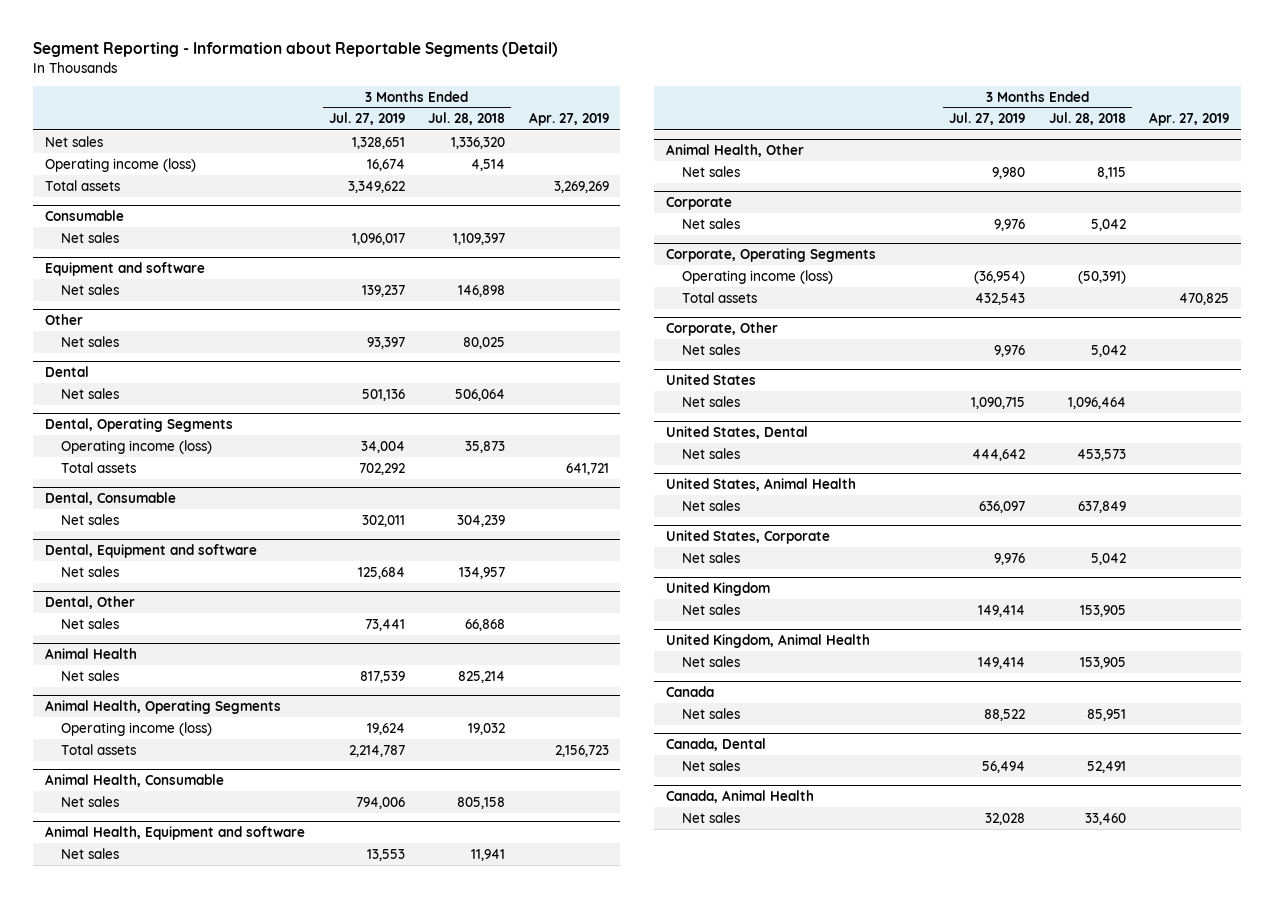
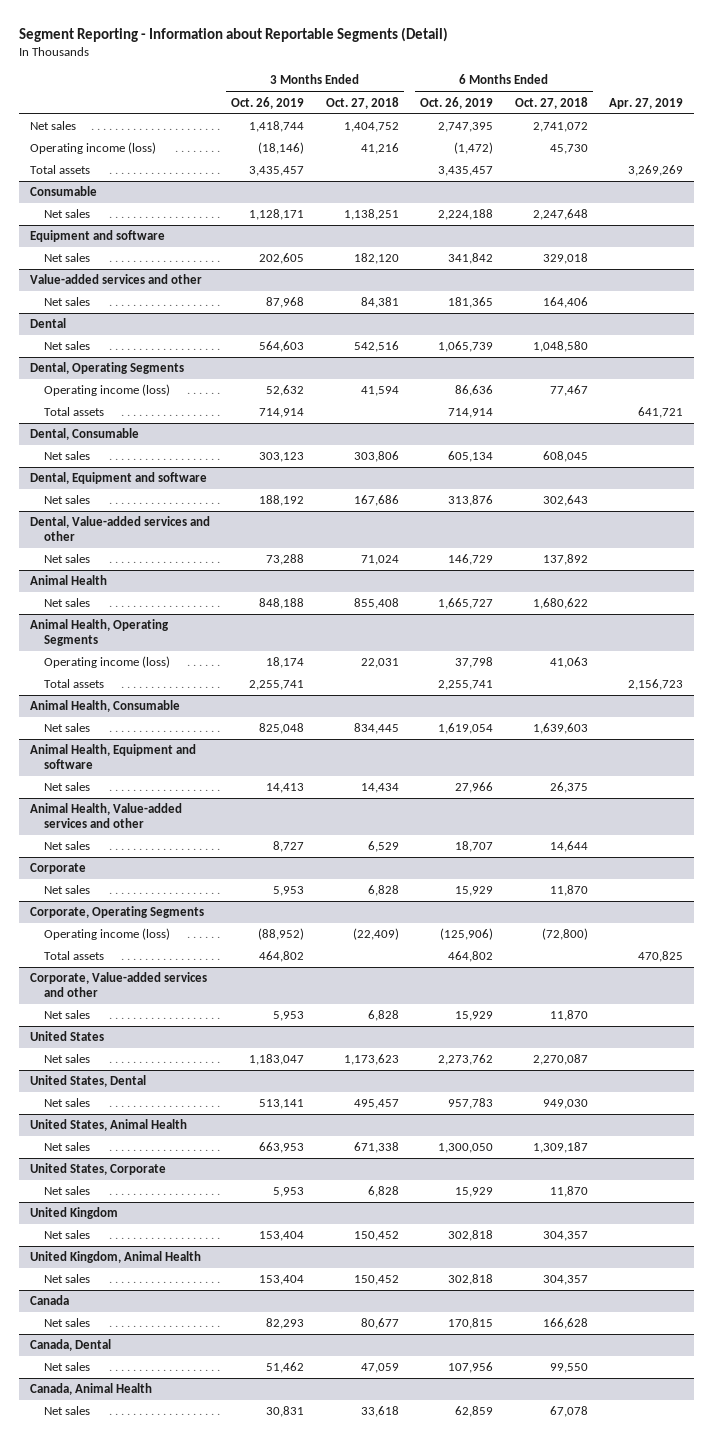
- | 3 Months Ended Jul. 27, 2019 | 3 Months Ended Jul. 28, 2018 | Apr. 27, 2019
+ | 3 Months Ended Oct. 26, 2019 | 3 Months Ended Oct. 27, 2018 | 6 Months Ended Oct. 26, 2019 | 6 Months Ended Oct. 27, 2018 | Apr. 27, 2019
- Other
+ Value-added services and other
- Dental, Other
+ Dental, Value-added services and other
- Animal Health, Other
+ Animal Health, Value-added services and other
- Corporate, Other
+ Corporate, Value-added services and other

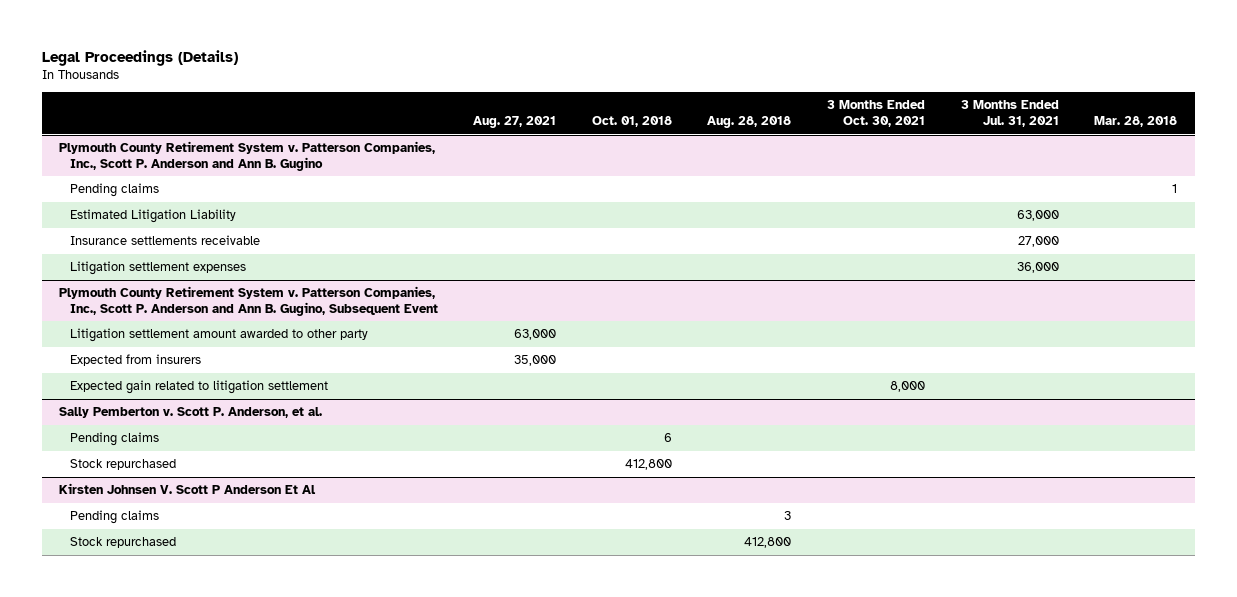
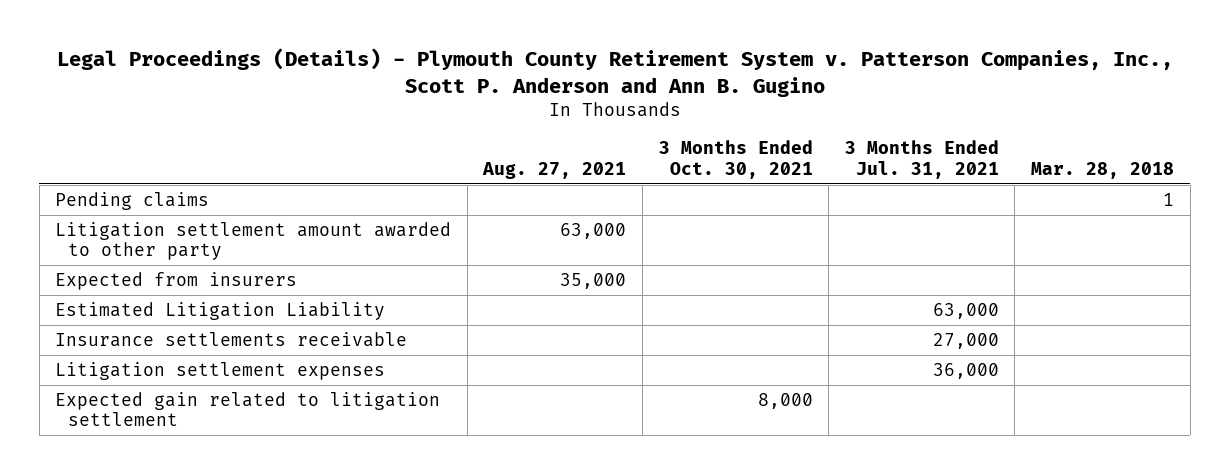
- Legal Proceedings (Details)
+ Legal Proceedings (Details) - Plymouth County Retirement System v. Patterson Companies, Inc., Scott P. Anderson and Ann B. Gugino
- | Aug. 27, 2021 | Oct. 01, 2018 | Aug. 28, 2018 | 3 Months Ended Oct. 30, 2021 | 3 Months Ended Jul. 31, 2021 | Mar. 28, 2018
+ | Aug. 27, 2021 | 3 Months Ended Oct. 30, 2021 | 3 Months Ended Jul. 31, 2021 | Mar. 28, 2018
- Plymouth County Retirement System v. Patterson Companies, Inc., Scott P. Anderson and Ann B. Gugino
+ Litigation settlement amount awarded to other party | 63,000 | | |
+ Expected from insurers | 35,000 | | |
- Plymouth County Retirement System v. Patterson Companies, Inc., Scott P. Anderson and Ann B. Gugino, Subsequent Event
- Litigation settlement amount awarded to other party | 63,000 | | | | |
- Expected from insurers | 35,000 | | | | |
- Expected gain related to litigation settlement | | | | 8,000 | |
- Sally Pemberton v. Scott P. Anderson, et al.
- Pending claims | | 6 | | | |
- Stock repurchased | | 412,800 | | | |
- Kirsten Johnsen V. Scott P Anderson Et Al
- Pending claims | | | 3 | | |
- Stock repurchased | | | 412,800 | | |
+ Expected gain related to litigation settlement | | 8,000 | |

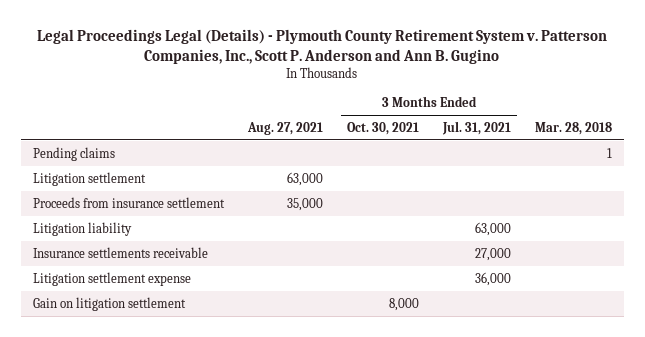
- Legal Proceedings (Details) - Plymouth County Retirement System v. Patterson Companies, Inc., Scott P. Anderson and Ann B. Gugino
+ Legal Proceedings Legal (Details) - Plymouth County Retirement System v. Patterson Companies, Inc., Scott P. Anderson and Ann B. Gugino
- Litigation settlement amount awarded to other party | 63,000 | | |
- Expected from insurers | 35,000 | | |
- Estimated Litigation Liability | | | 63,000 |
+ Litigation settlement | 63,000 | | |
+ Proceeds from insurance settlement | 35,000 | | |
+ Litigation liability | | | 63,000 |
- Litigation settlement expenses | | | 36,000 |
- Expected gain related to litigation settlement | | 8,000 | |
+ Litigation settlement expense | | | 36,000 |
+ Gain on litigation settlement | | 8,000 | |

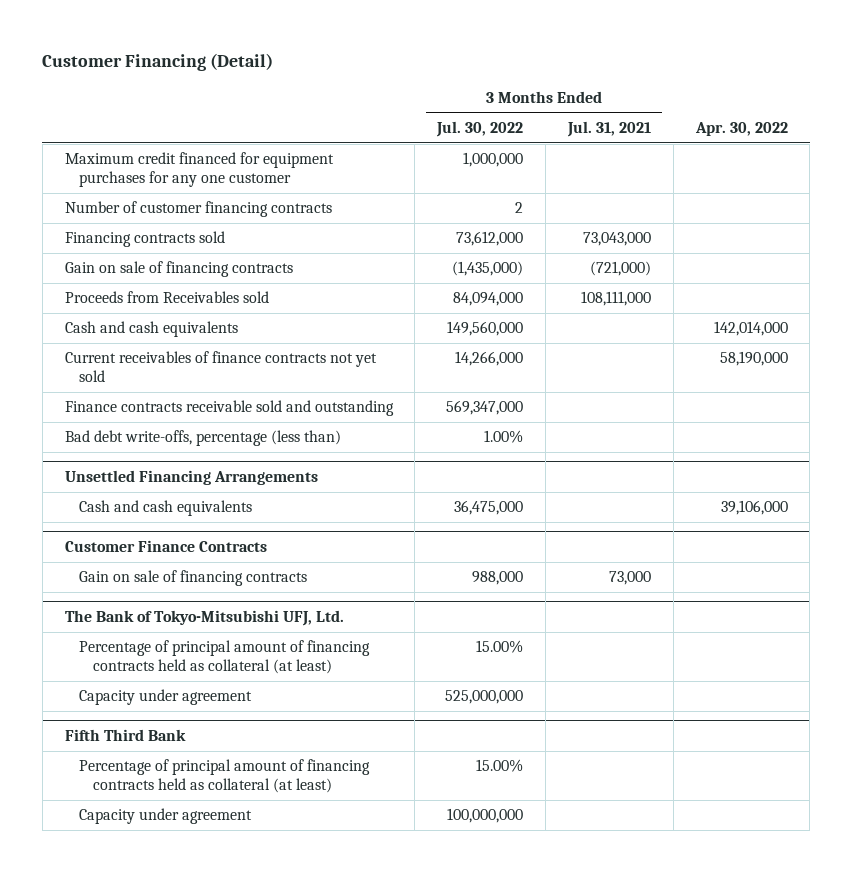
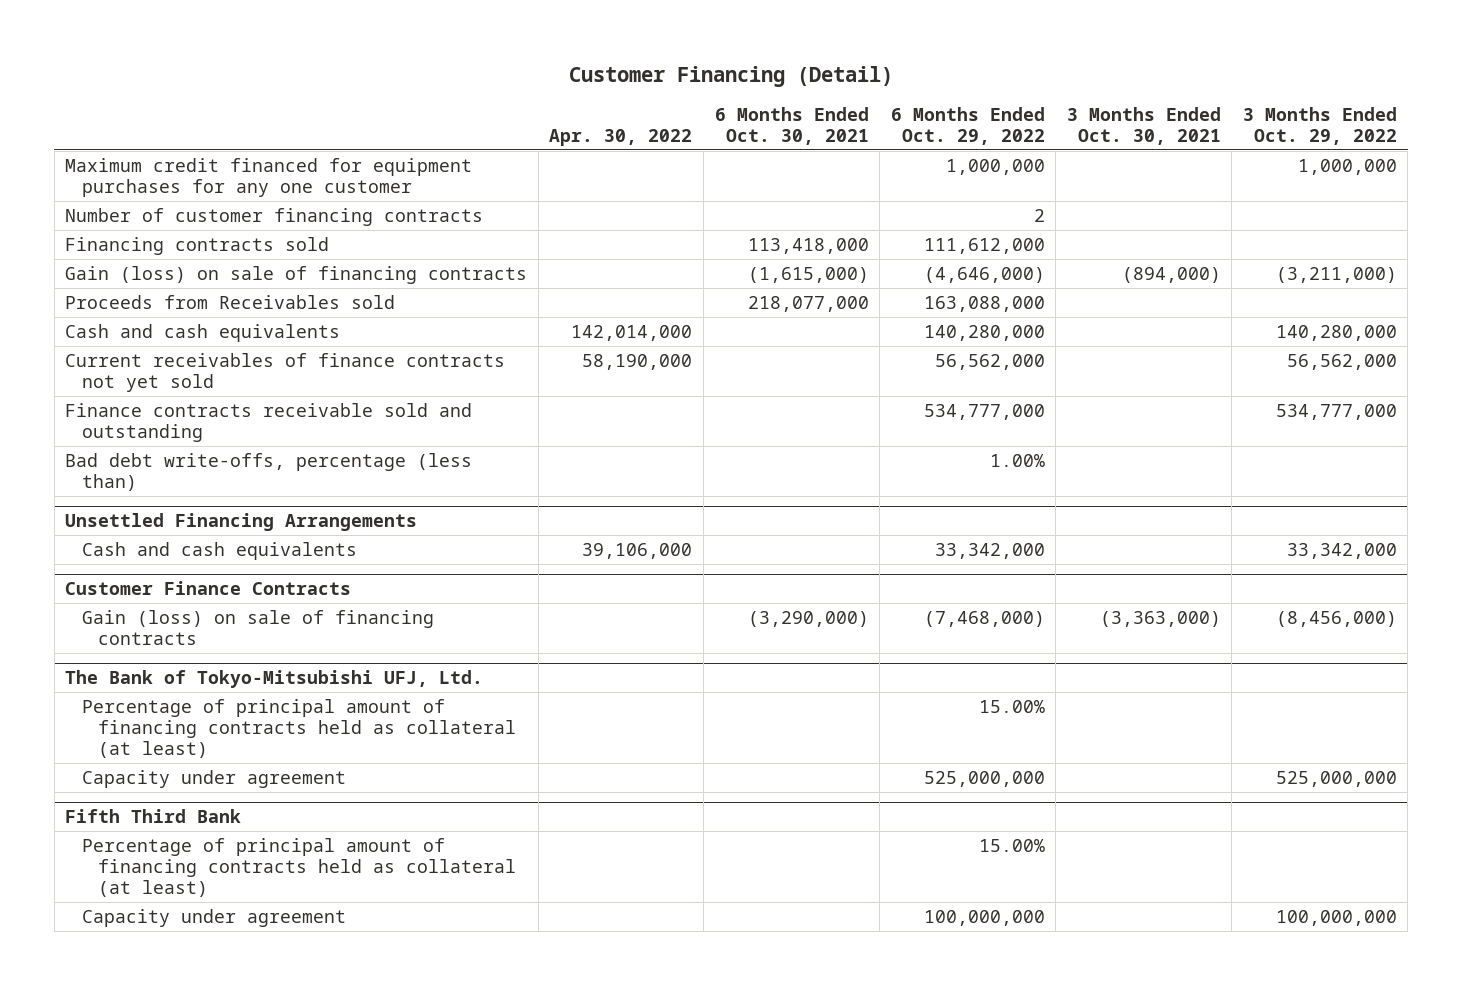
- | 3 Months Ended Jul. 30, 2022 | 3 Months Ended Jul. 31, 2021 | Apr. 30, 2022
+ | Apr. 30, 2022 | 6 Months Ended Oct. 30, 2021 | 6 Months Ended Oct. 29, 2022 | 3 Months Ended Oct. 30, 2021 | 3 Months Ended Oct. 29, 2022
- Gain on sale of financing contracts | (1,435,000) | (721,000) |
+ Gain (loss) on sale of financing contracts | | (1,615,000) | (4,646,000) | (894,000) | (3,211,000)
@ Customer Finance Contracts
- Gain on sale of financing contracts | 988,000 | 73,000 |
+ Gain (loss) on sale of financing contracts | | (3,290,000) | (7,468,000) | (3,363,000) | (8,456,000)

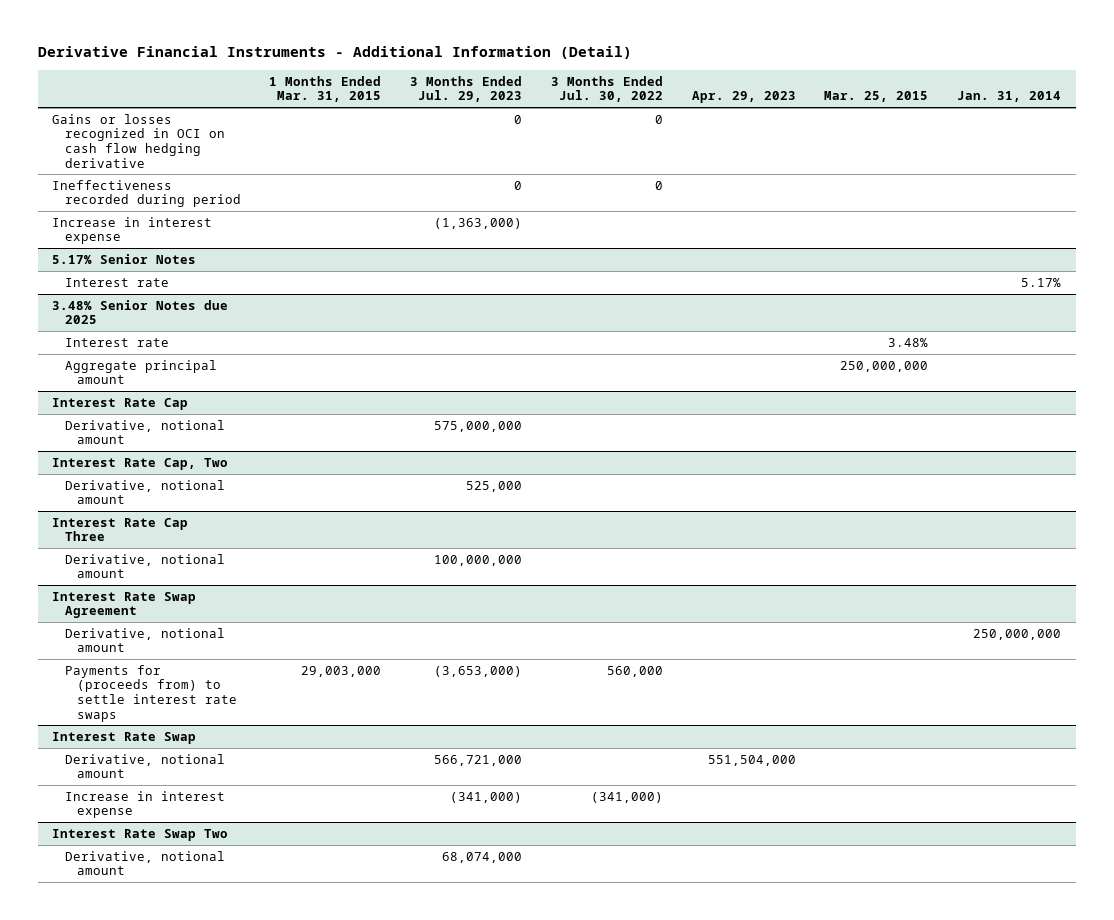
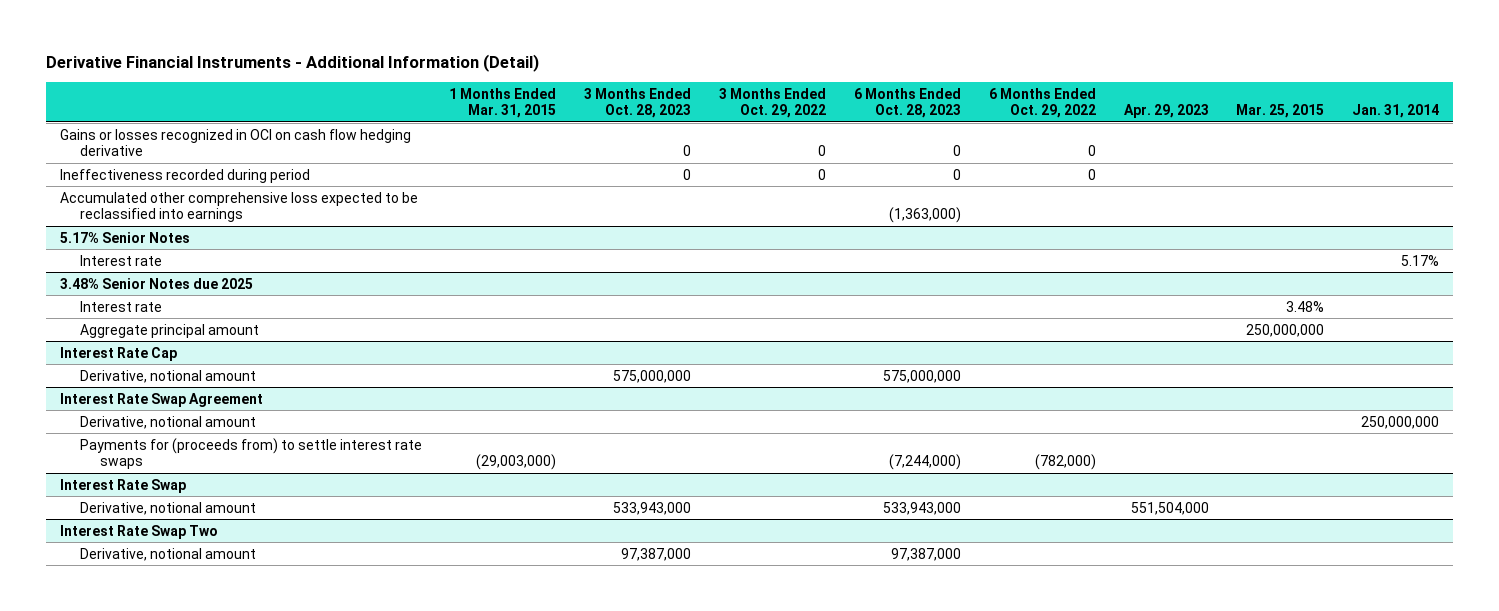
- | 1 Months Ended Mar. 31, 2015 | 3 Months Ended Jul. 29, 2023 | 3 Months Ended Jul. 30, 2022 | Apr. 29, 2023 | Mar. 25, 2015 | Jan. 31, 2014
+ | 1 Months Ended Mar. 31, 2015 | 3 Months Ended Oct. 28, 2023 | 3 Months Ended Oct. 29, 2022 | 6 Months Ended Oct. 28, 2023 | 6 Months Ended Oct. 29, 2022 | Apr. 29, 2023 | Mar. 25, 2015 | Jan. 31, 2014
- Increase in interest expense | | (1,363,000) | | | |
+ Accumulated other comprehensive loss expected to be reclassified into earnings | | | | (1,363,000) | | | |
- Interest Rate Cap, Two
- Derivative, notional amount | | 525,000 | | | |
- Interest Rate Cap Three
- Derivative, notional amount | | 100,000,000 | | | |
@ Interest Rate Swap Agreement
- Payments for (proceeds from) to settle interest rate swaps | 29,003,000 | (3,653,000) | 560,000 | | |
+ Payments for (proceeds from) to settle interest rate swaps | (29,003,000) | | | (7,244,000) | (782,000) | | |
@ Interest Rate Swap
- Increase in interest expense | | (341,000) | (341,000) | | |

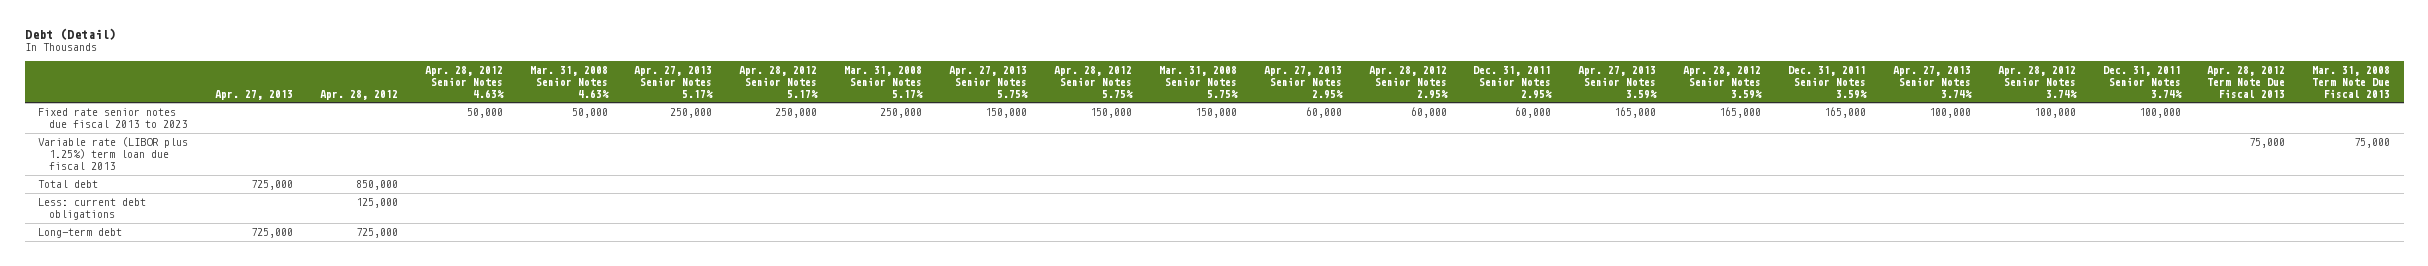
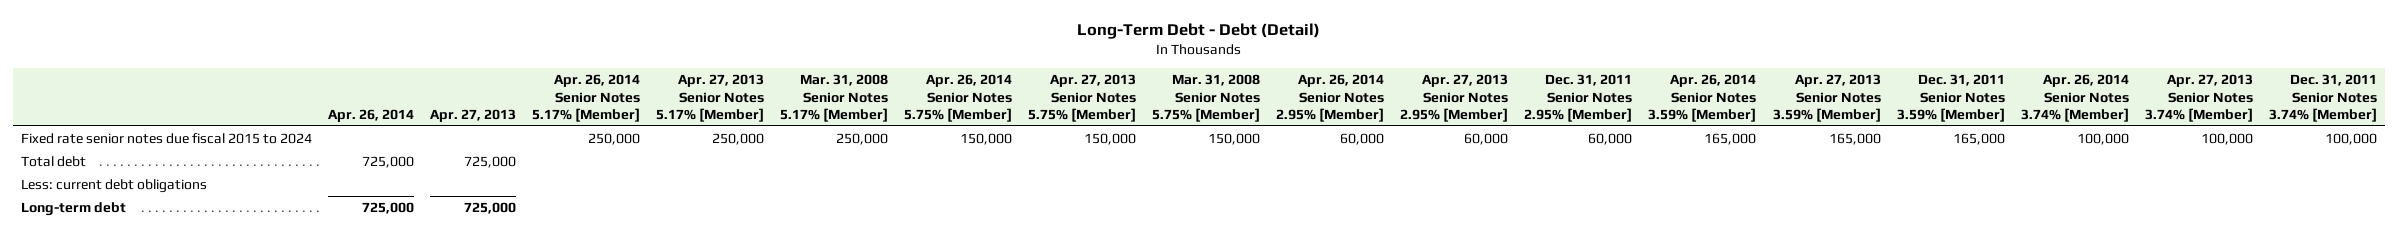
- Debt (Detail)
+ Long-Term Debt - Debt (Detail)
- | Apr. 27, 2013 | Apr. 28, 2012 | Apr. 28, 2012 Senior Notes 4.63% | Mar. 31, 2008 Senior Notes 4.63% | Apr. 27, 2013 Senior Notes 5.17% | Apr. 28, 2012 Senior Notes 5.17% | Mar. 31, 2008 Senior Notes 5.17% | Apr. 27, 2013 Senior Notes 5.75% | Apr. 28, 2012 Senior Notes 5.75% | Mar. 31, 2008 Senior Notes 5.75% | Apr. 27, 2013 Senior Notes 2.95% | Apr. 28, 2012 Senior Notes 2.95% | Dec. 31, 2011 Senior Notes 2.95% | Apr. 27, 2013 Senior Notes 3.59% | Apr. 28, 2012 Senior Notes 3.59% | Dec. 31, 2011 Senior Notes 3.59% | Apr. 27, 2013 Senior Notes 3.74% | Apr. 28, 2012 Senior Notes 3.74% | Dec. 31, 2011 Senior Notes 3.74% | Apr. 28, 2012 Term Note Due Fiscal 2013 | Mar. 31, 2008 Term Note Due Fiscal 2013
+ | Apr. 26, 2014 | Apr. 27, 2013 | Apr. 26, 2014 Senior Notes 5.17% [Member] | Apr. 27, 2013 Senior Notes 5.17% [Member] | Mar. 31, 2008 Senior Notes 5.17% [Member] | Apr. 26, 2014 Senior Notes 5.75% [Member] | Apr. 27, 2013 Senior Notes 5.75% [Member] | Mar. 31, 2008 Senior Notes 5.75% [Member] | Apr. 26, 2014 Senior Notes 2.95% [Member] | Apr. 27, 2013 Senior Notes 2.95% [Member] | Dec. 31, 2011 Senior Notes 2.95% [Member] | Apr. 26, 2014 Senior Notes 3.59% [Member] | Apr. 27, 2013 Senior Notes 3.59% [Member] | Dec. 31, 2011 Senior Notes 3.59% [Member] | Apr. 26, 2014 Senior Notes 3.74% [Member] | Apr. 27, 2013 Senior Notes 3.74% [Member] | Dec. 31, 2011 Senior Notes 3.74% [Member]
- Fixed rate senior notes due fiscal 2013 to 2023 | | | 50,000 | 50,000 | 250,000 | 250,000 | 250,000 | 150,000 | 150,000 | 150,000 | 60,000 | 60,000 | 60,000 | 165,000 | 165,000 | 165,000 | 100,000 | 100,000 | 100,000 | |
- Variable rate (LIBOR plus 1.25%) term loan due fiscal 2013 | | | | | | | | | | | | | | | | | | | | 75,000 | 75,000
+ Fixed rate senior notes due fiscal 2015 to 2024 | | | 250,000 | 250,000 | 250,000 | 150,000 | 150,000 | 150,000 | 60,000 | 60,000 | 60,000 | 165,000 | 165,000 | 165,000 | 100,000 | 100,000 | 100,000

